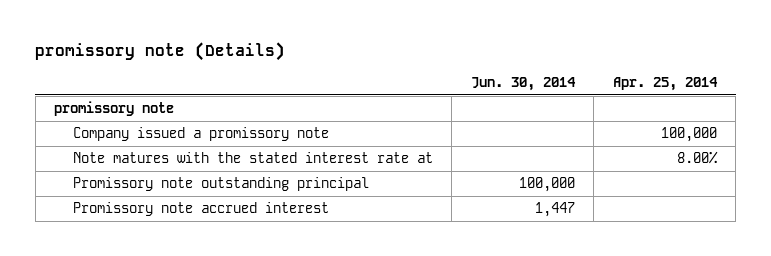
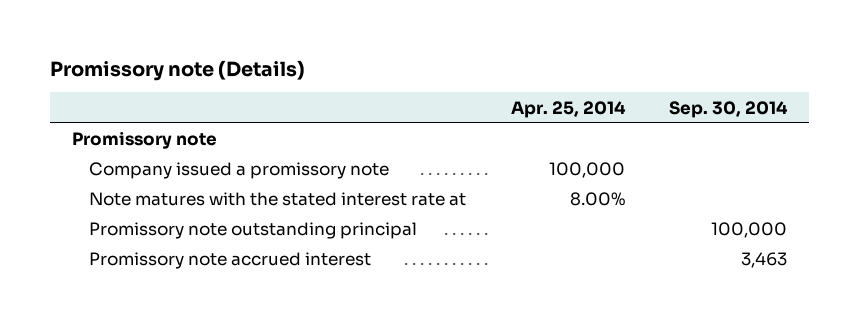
- promissory note (Details)
+ Promissory note (Details)
- | Jun. 30, 2014 | Apr. 25, 2014
+ | Apr. 25, 2014 | Sep. 30, 2014
- promissory note
+ Promissory note

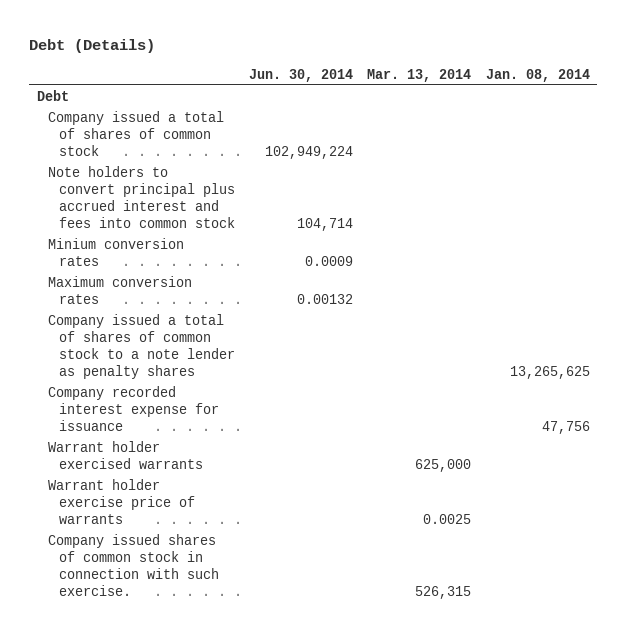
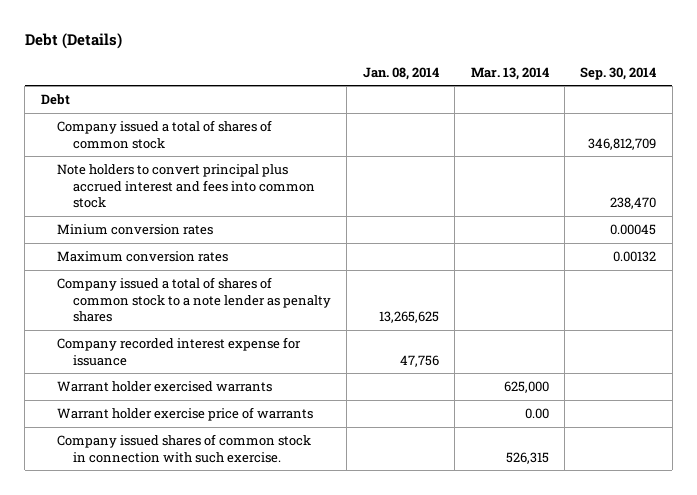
- | Jun. 30, 2014 | Mar. 13, 2014 | Jan. 08, 2014
+ | Jan. 08, 2014 | Mar. 13, 2014 | Sep. 30, 2014
- Warrant holder exercise price of warrants | | 0.0025 |
+ Warrant holder exercise price of warrants | | 0.00 |

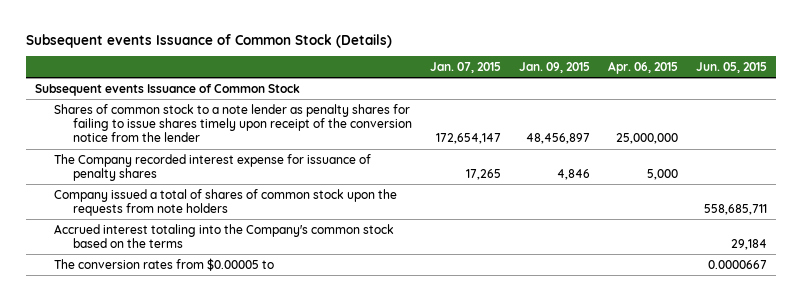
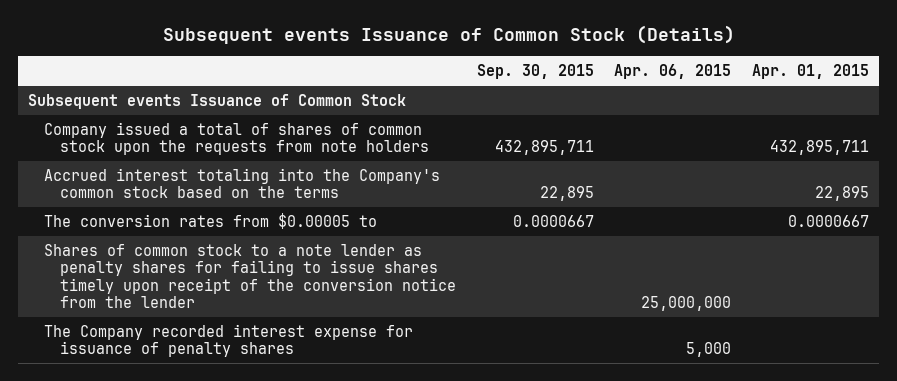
- | Jan. 07, 2015 | Jan. 09, 2015 | Apr. 06, 2015 | Jun. 05, 2015
+ | Sep. 30, 2015 | Apr. 06, 2015 | Apr. 01, 2015
moved down: Shares of common stock to a note lender as penalty shares for failing to issue shares timely upon receipt of the conversion notice from the lender | | 25,000,000 |
moved down: The Company recorded interest expense for issuance of penalty shares | | 5,000 |

